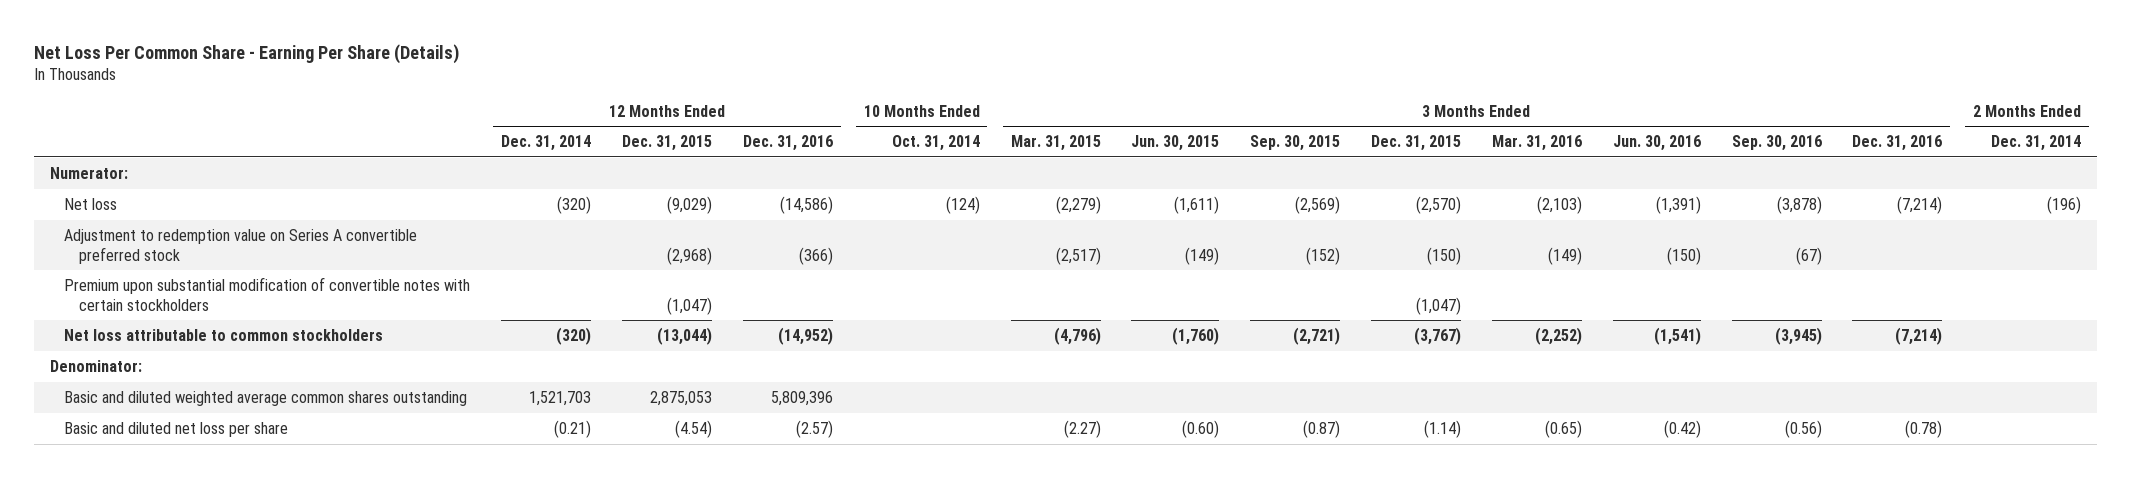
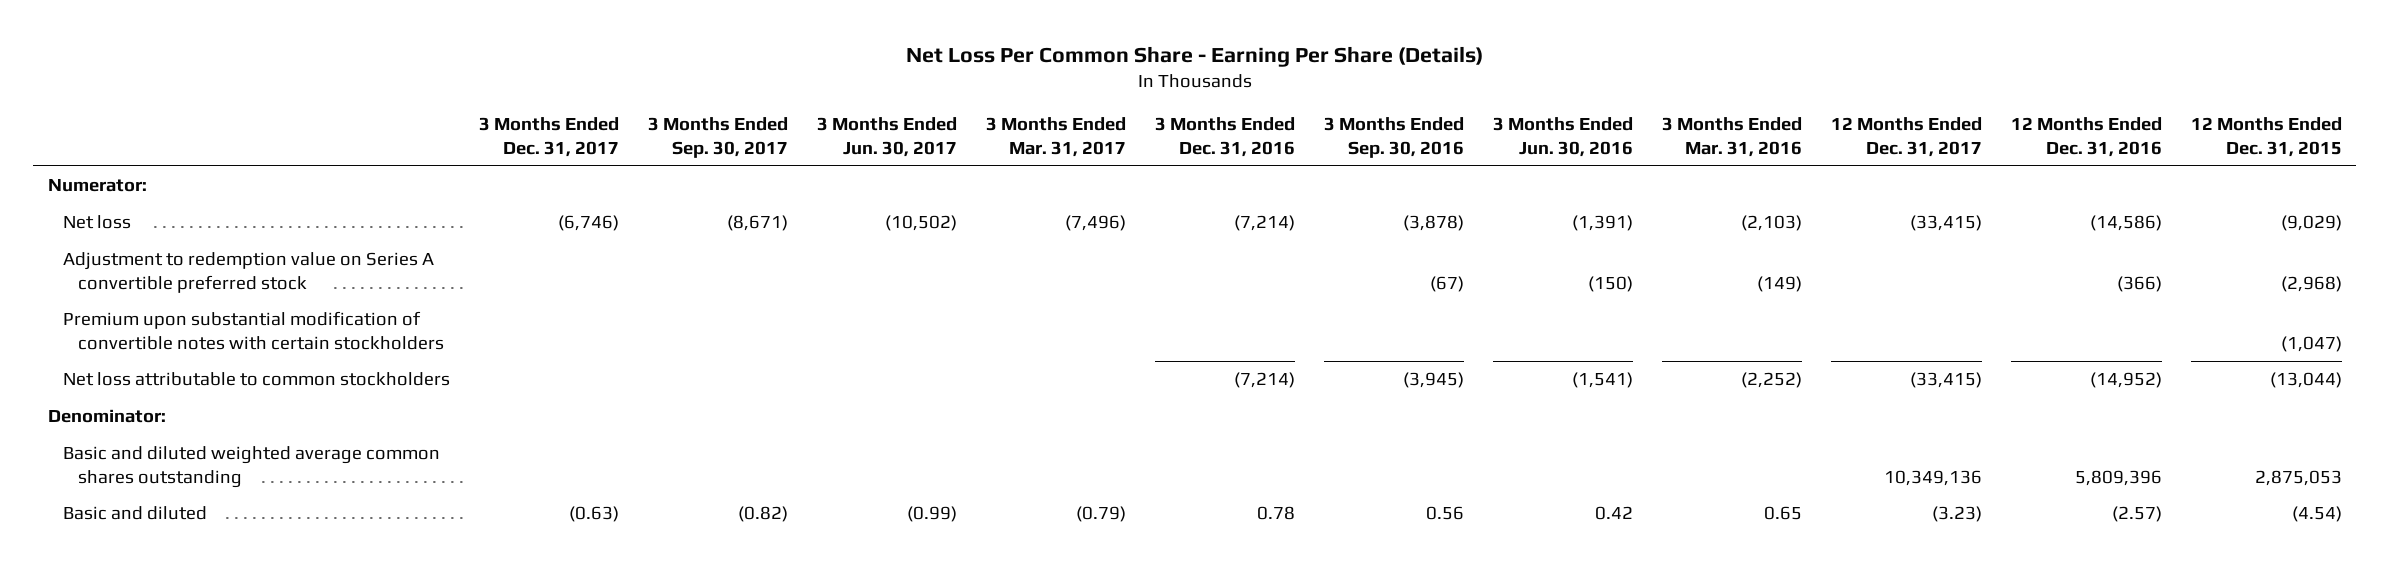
- | 12 Months Ended Dec. 31, 2014 | 12 Months Ended Dec. 31, 2015 | 12 Months Ended Dec. 31, 2016 | 10 Months Ended Oct. 31, 2014 | 3 Months Ended Mar. 31, 2015 | 3 Months Ended Jun. 30, 2015 | 3 Months Ended Sep. 30, 2015 | 3 Months Ended Dec. 31, 2015 | 3 Months Ended Mar. 31, 2016 | 3 Months Ended Jun. 30, 2016 | 3 Months Ended Sep. 30, 2016 | 3 Months Ended Dec. 31, 2016 | 2 Months Ended Dec. 31, 2014
+ | 3 Months Ended Dec. 31, 2017 | 3 Months Ended Sep. 30, 2017 | 3 Months Ended Jun. 30, 2017 | 3 Months Ended Mar. 31, 2017 | 3 Months Ended Dec. 31, 2016 | 3 Months Ended Sep. 30, 2016 | 3 Months Ended Jun. 30, 2016 | 3 Months Ended Mar. 31, 2016 | 12 Months Ended Dec. 31, 2017 | 12 Months Ended Dec. 31, 2016 | 12 Months Ended Dec. 31, 2015
- Basic and diluted net loss per share | (0.21) | (4.54) | (2.57) | | (2.27) | (0.60) | (0.87) | (1.14) | (0.65) | (0.42) | (0.56) | (0.78) |
+ Basic and diluted | (0.63) | (0.82) | (0.99) | (0.79) | 0.78 | 0.56 | 0.42 | 0.65 | (3.23) | (2.57) | (4.54)

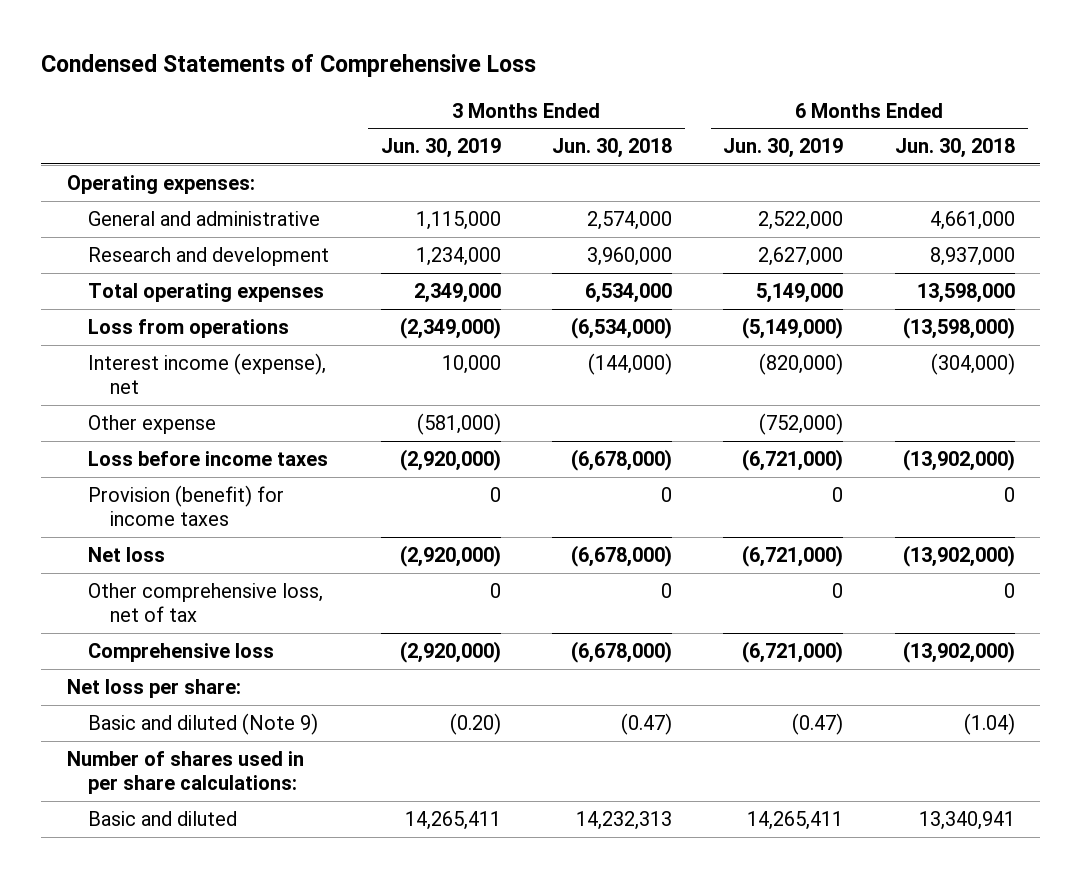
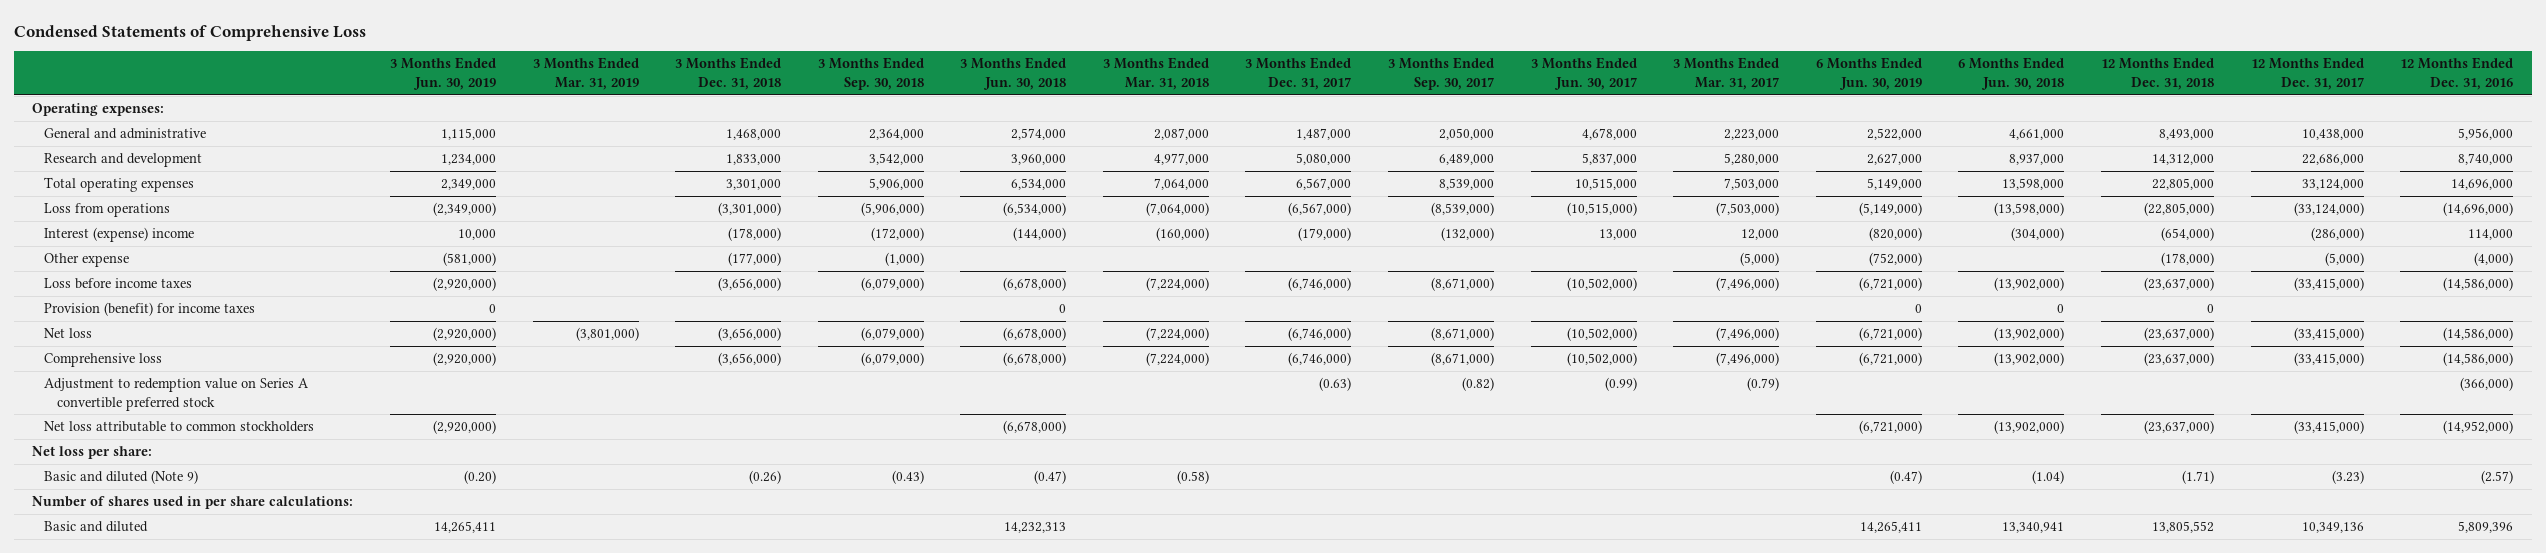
- | 3 Months Ended Jun. 30, 2019 | 3 Months Ended Jun. 30, 2018 | 6 Months Ended Jun. 30, 2019 | 6 Months Ended Jun. 30, 2018
+ | 3 Months Ended Jun. 30, 2019 | 3 Months Ended Mar. 31, 2019 | 3 Months Ended Dec. 31, 2018 | 3 Months Ended Sep. 30, 2018 | 3 Months Ended Jun. 30, 2018 | 3 Months Ended Mar. 31, 2018 | 3 Months Ended Dec. 31, 2017 | 3 Months Ended Sep. 30, 2017 | 3 Months Ended Jun. 30, 2017 | 3 Months Ended Mar. 31, 2017 | 6 Months Ended Jun. 30, 2019 | 6 Months Ended Jun. 30, 2018 | 12 Months Ended Dec. 31, 2018 | 12 Months Ended Dec. 31, 2017 | 12 Months Ended Dec. 31, 2016
- Interest income (expense), net | 10,000 | (144,000) | (820,000) | (304,000)
+ Interest (expense) income | 10,000 | | (178,000) | (172,000) | (144,000) | (160,000) | (179,000) | (132,000) | 13,000 | 12,000 | (820,000) | (304,000) | (654,000) | (286,000) | 114,000
- Other comprehensive loss, net of tax | 0 | 0 | 0 | 0
+ Adjustment to redemption value on Series A convertible preferred stock | | | | | | | (0.63) | (0.82) | (0.99) | (0.79) | | | | | (366,000)
+ Net loss attributable to common stockholders | (2,920,000) | | | | (6,678,000) | | | | | | (6,721,000) | (13,902,000) | (23,637,000) | (33,415,000) | (14,952,000)

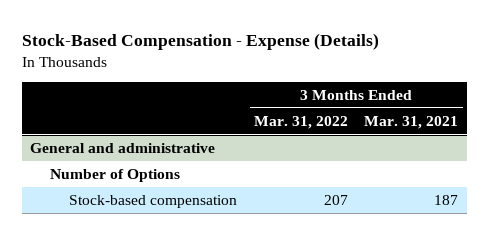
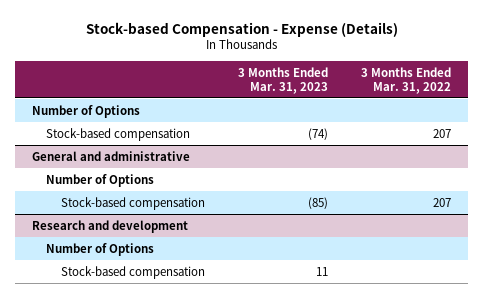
- Stock-Based Compensation - Expense (Details)
+ Stock-based Compensation - Expense (Details)
- | 3 Months Ended Mar. 31, 2022 | 3 Months Ended Mar. 31, 2021
+ | 3 Months Ended Mar. 31, 2023 | 3 Months Ended Mar. 31, 2022
+ Number of Options
+ Stock-based compensation | (74) | 207
+ Research and development
+ Number of Options
+ Stock-based compensation | 11 |

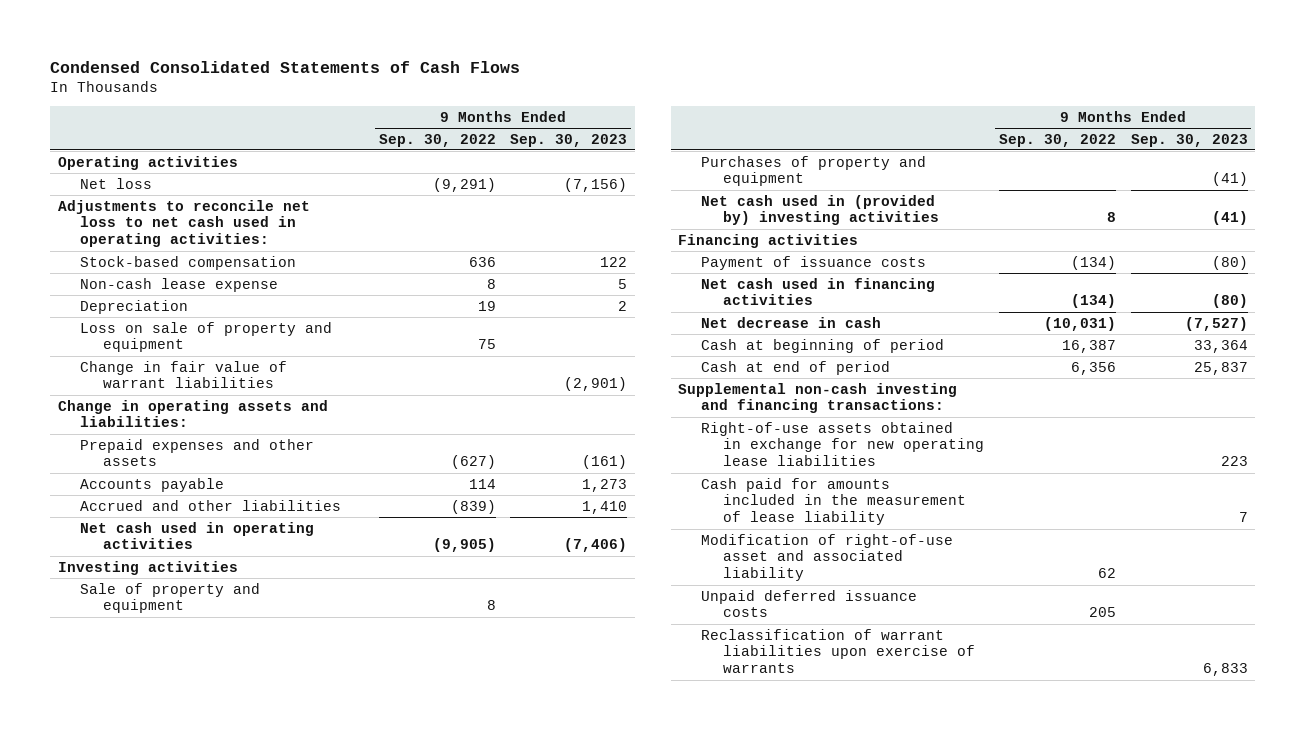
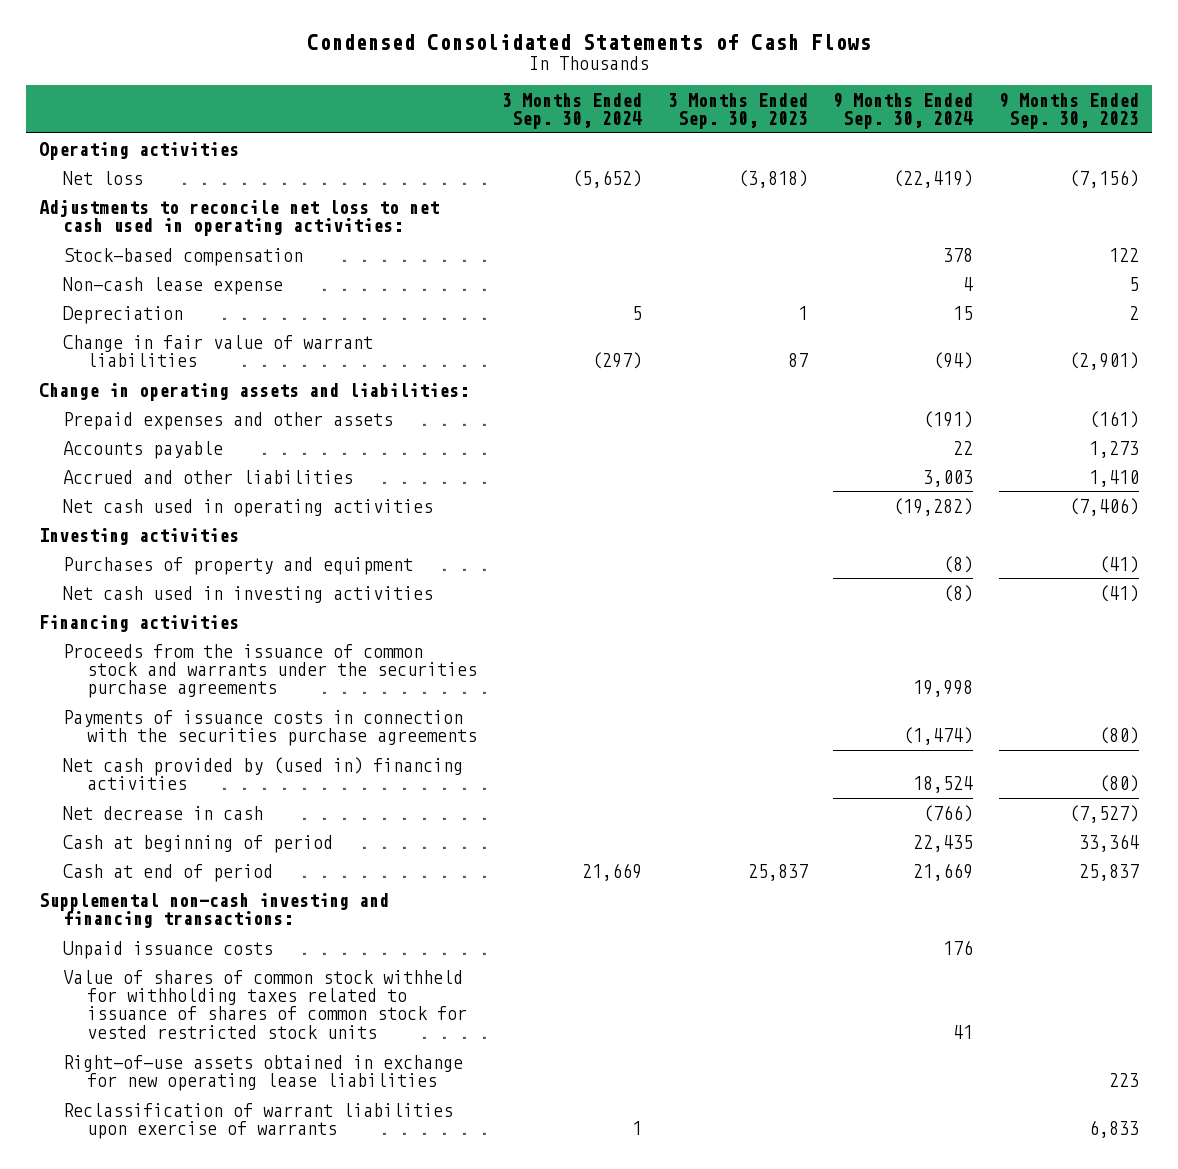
- | 9 Months Ended Sep. 30, 2022 | 9 Months Ended Sep. 30, 2023
+ | 3 Months Ended Sep. 30, 2024 | 3 Months Ended Sep. 30, 2023 | 9 Months Ended Sep. 30, 2024 | 9 Months Ended Sep. 30, 2023
- Loss on sale of property and equipment | 75 |
- Sale of property and equipment | 8 |
- Net cash used in (provided by) investing activities | 8 | (41)
+ Net cash used in investing activities | | | (8) | (41)
- Payment of issuance costs | (134) | (80)
- Net cash used in financing activities | (134) | (80)
+ Proceeds from the issuance of common stock and warrants under the securities purchase agreements | | | 19,998 |
+ Payments of issuance costs in connection with the securities purchase agreements | | | (1,474) | (80)
+ Net cash provided by (used in) financing activities | | | 18,524 | (80)
+ Unpaid issuance costs | | | 176 |
+ Value of shares of common stock withheld for withholding taxes related to issuance of shares of common stock for vested restricted stock units | | | 41 |
- Cash paid for amounts included in the measurement of lease liability | | 7
- Modification of right-of-use asset and associated liability | 62 |
- Unpaid deferred issuance costs | 205 |

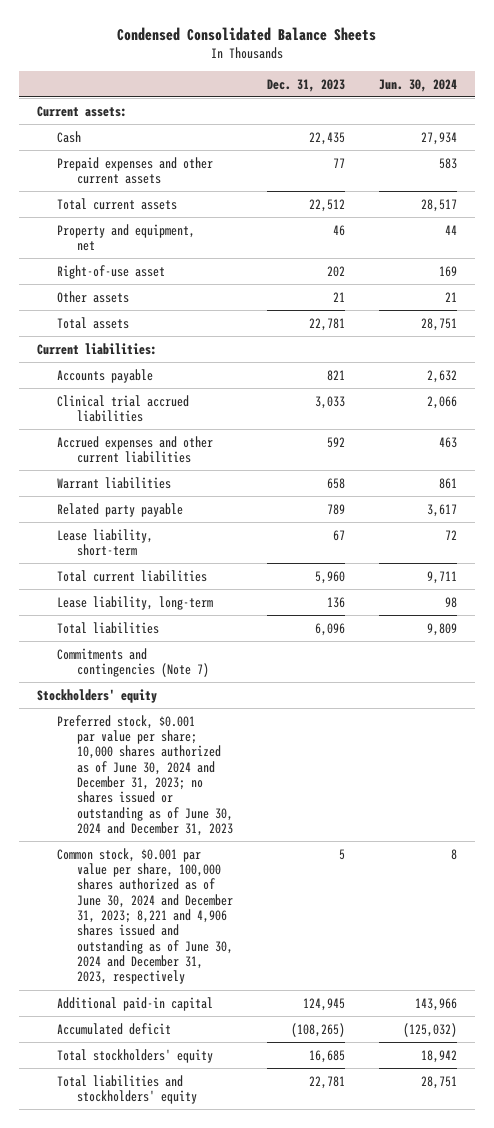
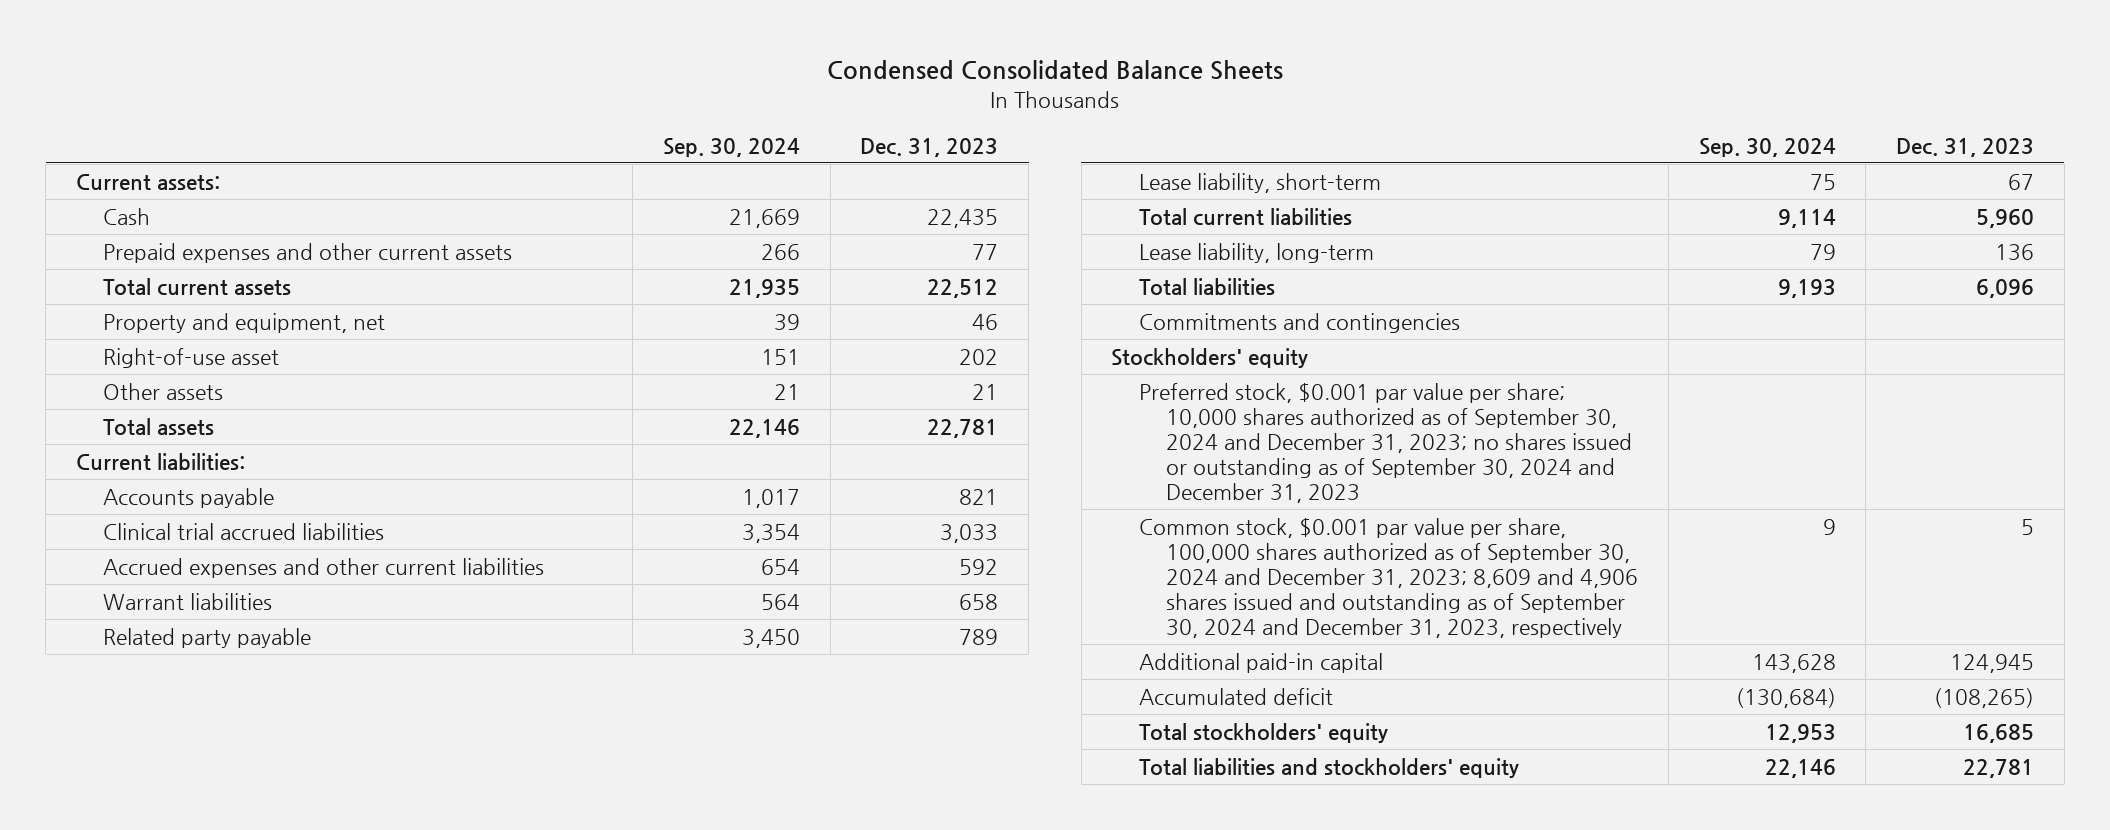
- | Dec. 31, 2023 | Jun. 30, 2024
+ | Sep. 30, 2024 | Dec. 31, 2023
- Commitments and contingencies (Note 7)
+ Commitments and contingencies
- Preferred stock, $0.001 par value per share; 10,000 shares authorized as of June 30, 2024 and December 31, 2023; no shares issued or outstanding as of June 30, 2024 and December 31, 2023
- Common stock, $0.001 par value per share, 100,000 shares authorized as of June 30, 2024 and December 31, 2023; 8,221 and 4,906 shares issued and outstanding as of June 30, 2024 and December 31, 2023, respectively | 5 | 8
+ Preferred stock, $0.001 par value per share; 10,000 shares authorized as of September 30, 2024 and December 31, 2023; no shares issued or outstanding as of September 30, 2024 and December 31, 2023
+ Common stock, $0.001 par value per share, 100,000 shares authorized as of September 30, 2024 and December 31, 2023; 8,609 and 4,906 shares issued and outstanding as of September 30, 2024 and December 31, 2023, respectively | 9 | 5

